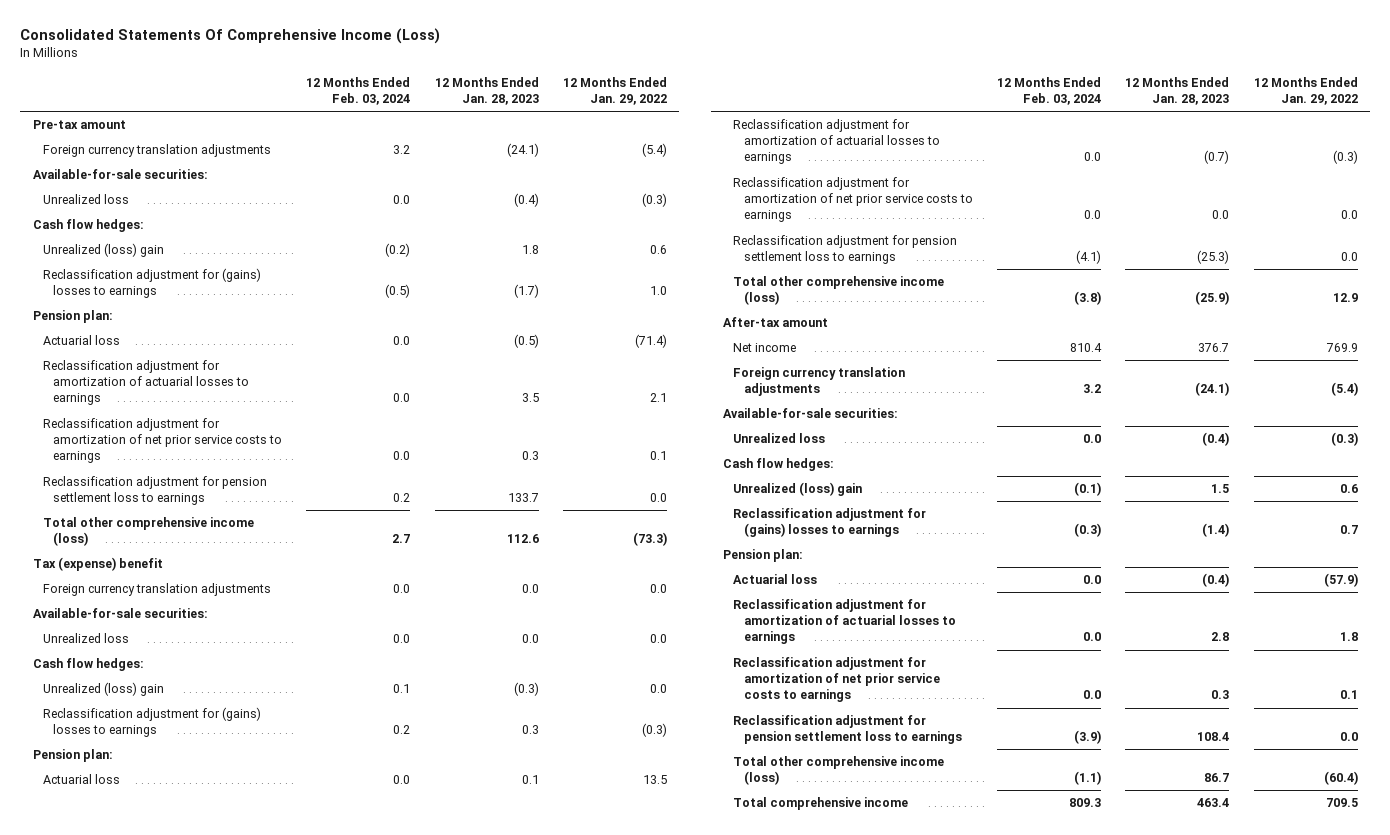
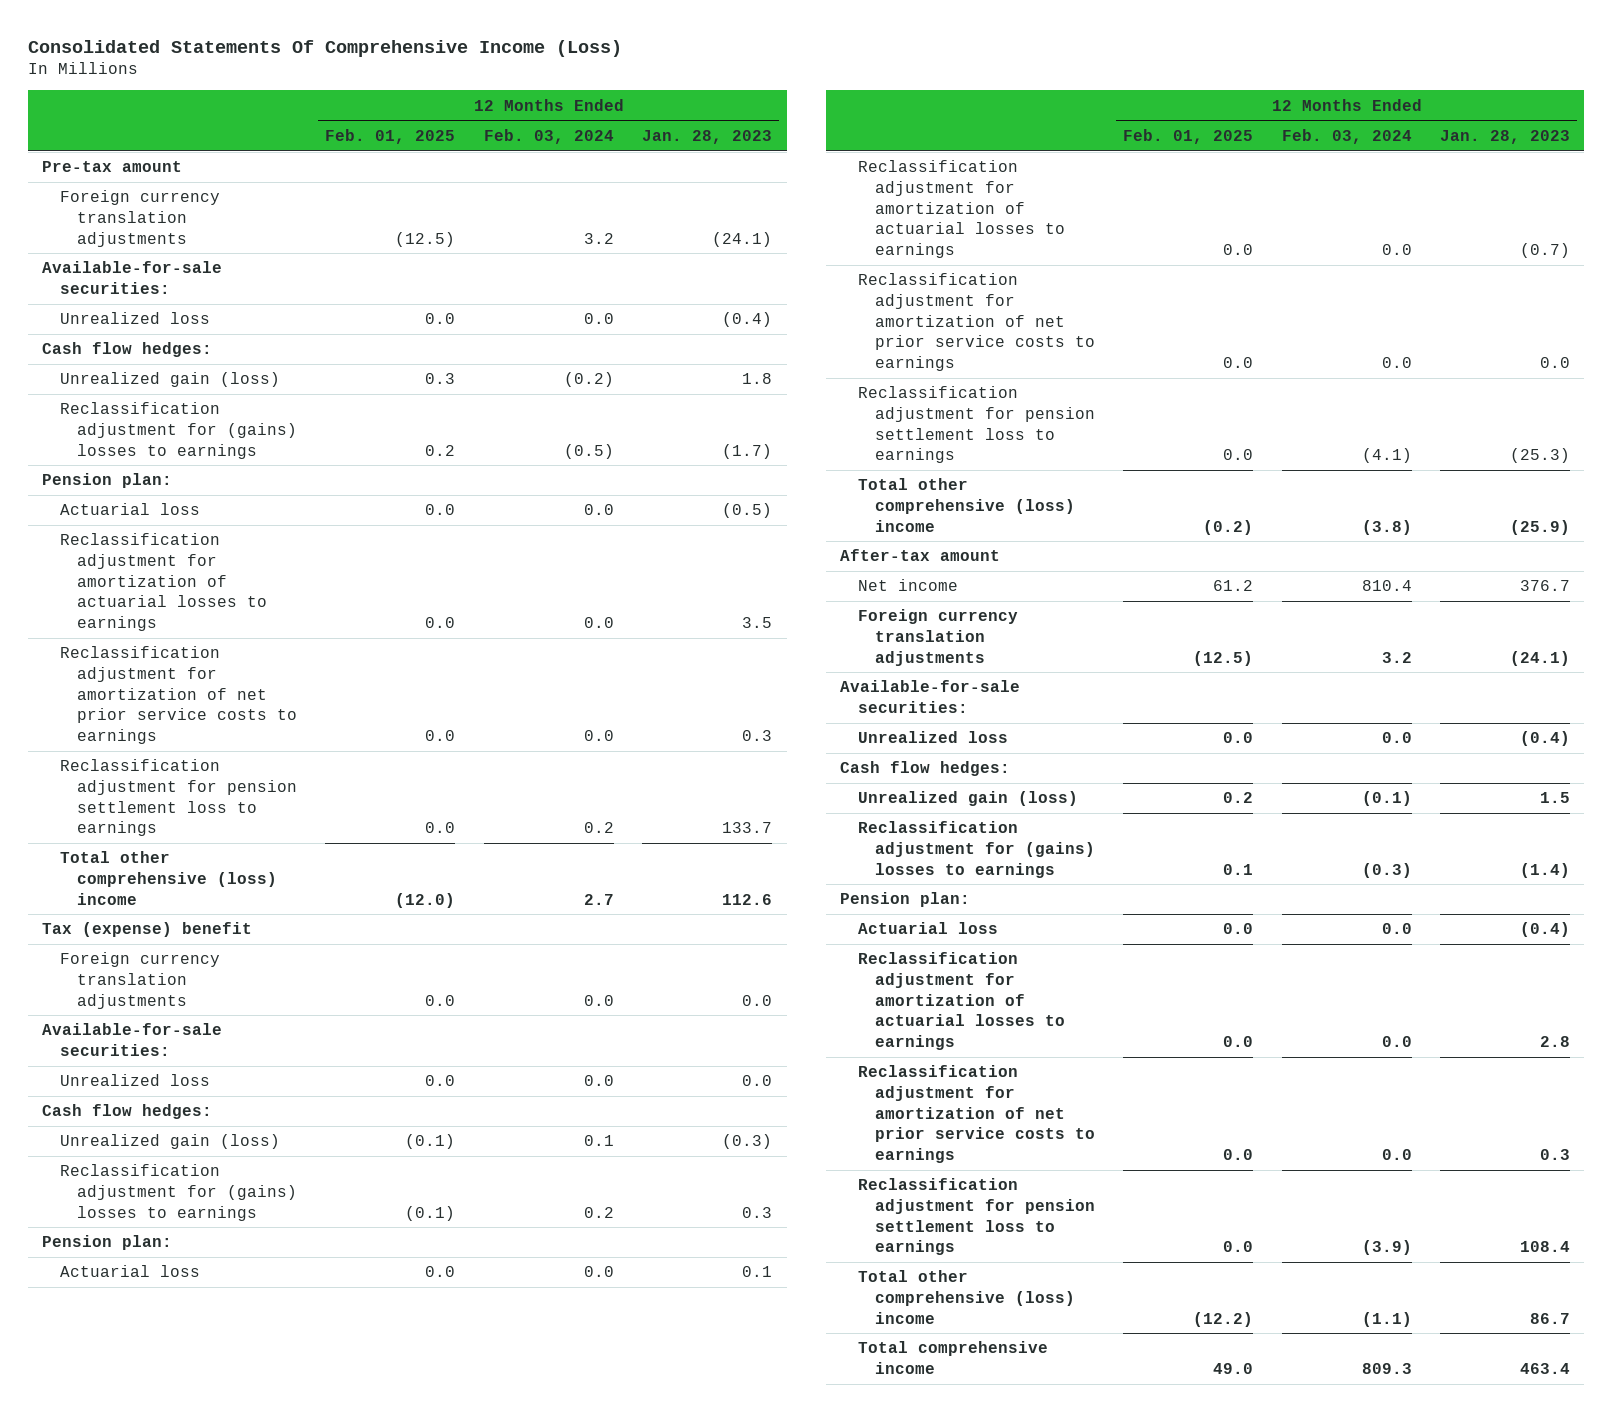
- | 12 Months Ended Feb. 03, 2024 | 12 Months Ended Jan. 28, 2023 | 12 Months Ended Jan. 29, 2022
+ | 12 Months Ended Feb. 01, 2025 | 12 Months Ended Feb. 03, 2024 | 12 Months Ended Jan. 28, 2023
- Unrealized (loss) gain | (0.2) | 1.8 | 0.6
+ Unrealized gain (loss) | 0.3 | (0.2) | 1.8
- Total other comprehensive income (loss) | 2.7 | 112.6 | (73.3)
+ Total other comprehensive (loss) income | (12.0) | 2.7 | 112.6
- Unrealized (loss) gain | 0.1 | (0.3) | 0.0
+ Unrealized gain (loss) | (0.1) | 0.1 | (0.3)
- Total other comprehensive income (loss) | (3.8) | (25.9) | 12.9
+ Total other comprehensive (loss) income | (0.2) | (3.8) | (25.9)
- Unrealized (loss) gain | (0.1) | 1.5 | 0.6
+ Unrealized gain (loss) | 0.2 | (0.1) | 1.5
- Total other comprehensive income (loss) | (1.1) | 86.7 | (60.4)
+ Total other comprehensive (loss) income | (12.2) | (1.1) | 86.7

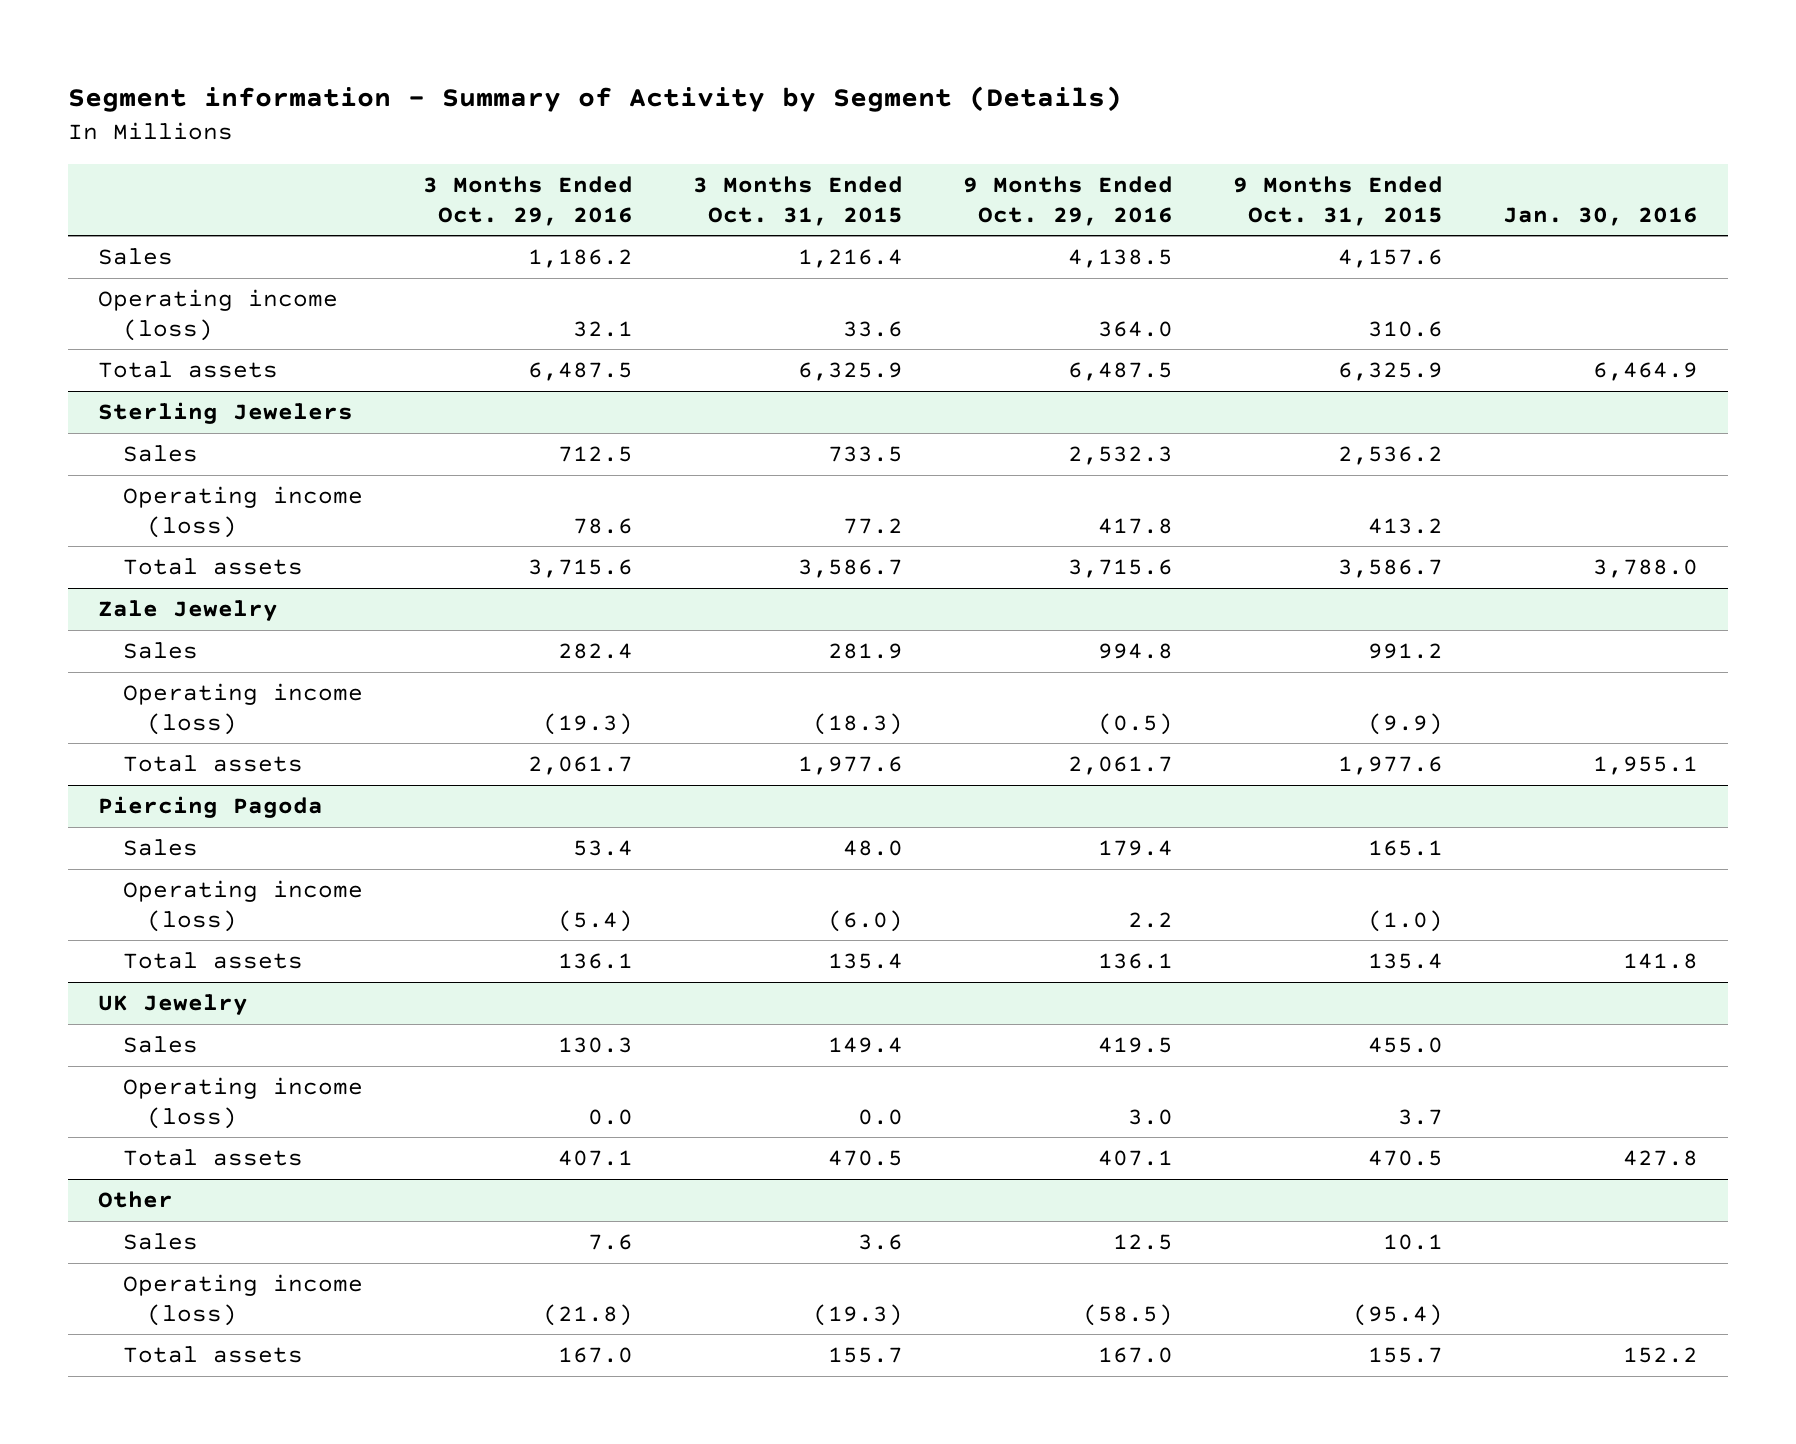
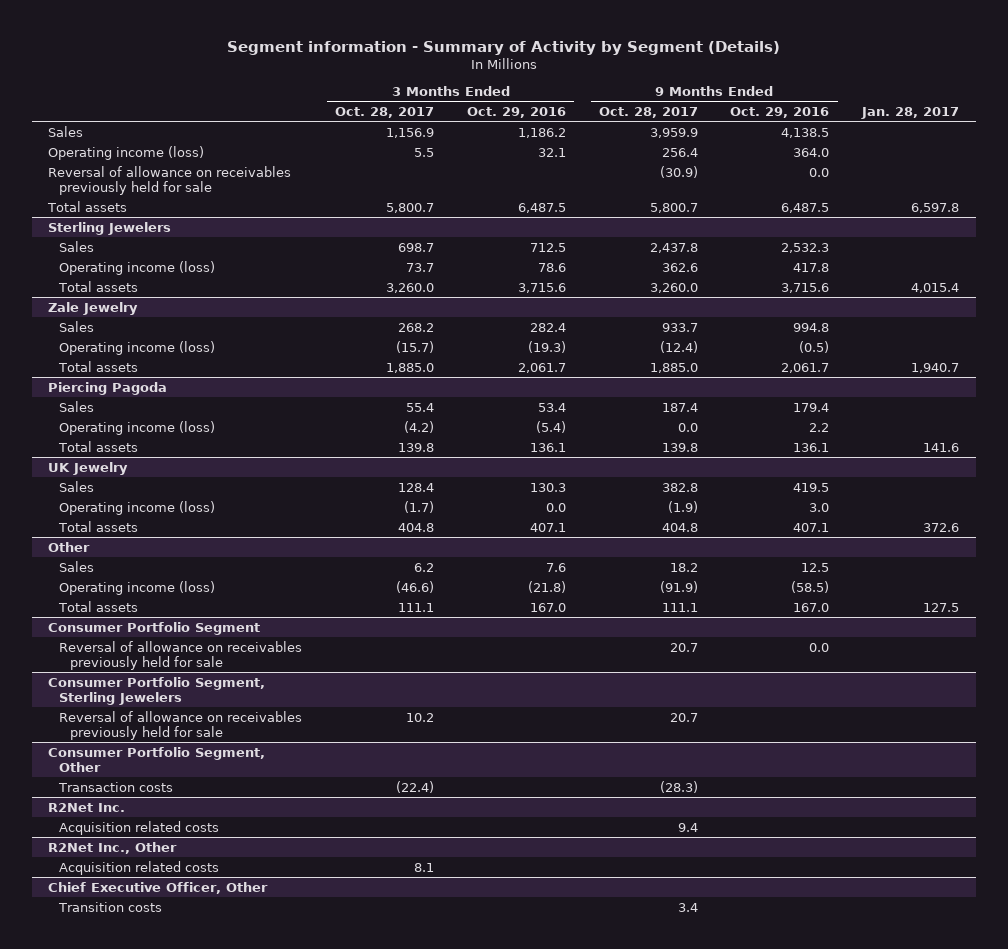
- | 3 Months Ended Oct. 29, 2016 | 3 Months Ended Oct. 31, 2015 | 9 Months Ended Oct. 29, 2016 | 9 Months Ended Oct. 31, 2015 | Jan. 30, 2016
+ | 3 Months Ended Oct. 28, 2017 | 3 Months Ended Oct. 29, 2016 | 9 Months Ended Oct. 28, 2017 | 9 Months Ended Oct. 29, 2016 | Jan. 28, 2017
+ Reversal of allowance on receivables previously held for sale | | | (30.9) | 0.0 |
+ Consumer Portfolio Segment
+ Reversal of allowance on receivables previously held for sale | | | 20.7 | 0.0 |
+ Consumer Portfolio Segment, Sterling Jewelers
+ Reversal of allowance on receivables previously held for sale | 10.2 | | 20.7 | |
+ Consumer Portfolio Segment, Other
+ Transaction costs | (22.4) | | (28.3) | |
+ R2Net Inc.
+ Acquisition related costs | | | 9.4 | |
+ R2Net Inc., Other
+ Acquisition related costs | 8.1 | | | |
+ Chief Executive Officer, Other
+ Transition costs | | | 3.4 | |

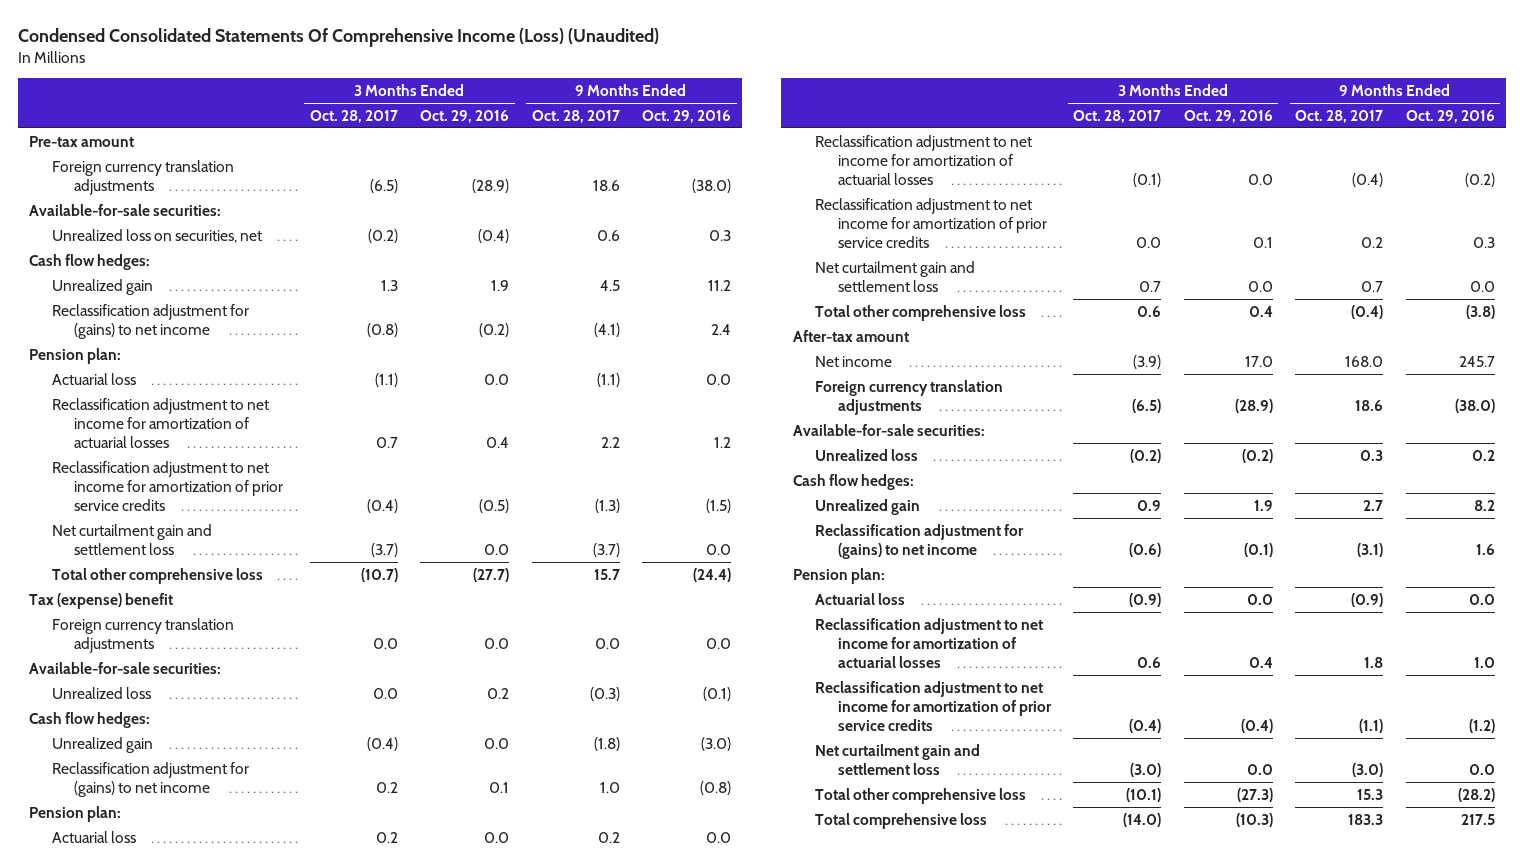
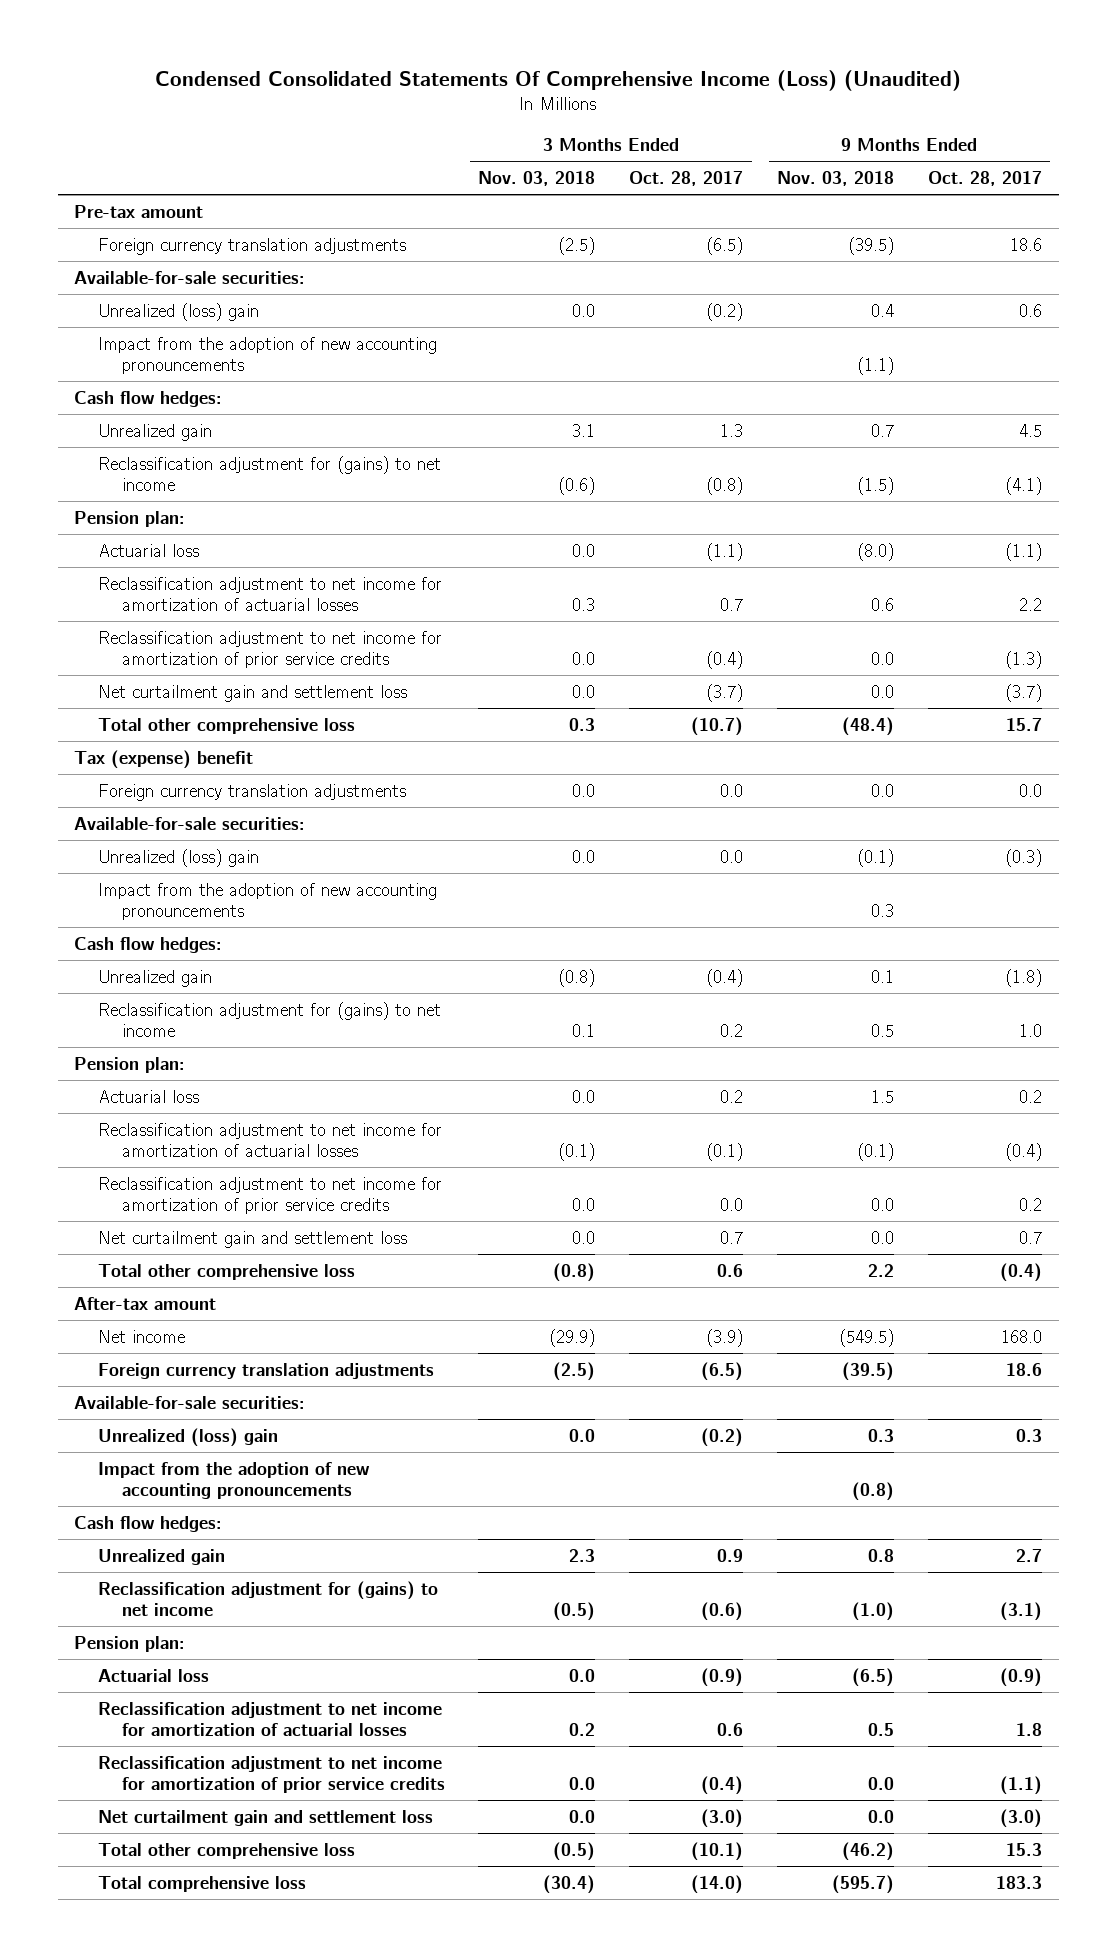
- | 3 Months Ended Oct. 28, 2017 | 3 Months Ended Oct. 29, 2016 | 9 Months Ended Oct. 28, 2017 | 9 Months Ended Oct. 29, 2016
+ | 3 Months Ended Nov. 03, 2018 | 3 Months Ended Oct. 28, 2017 | 9 Months Ended Nov. 03, 2018 | 9 Months Ended Oct. 28, 2017
- Unrealized loss on securities, net | (0.2) | (0.4) | 0.6 | 0.3
+ Unrealized (loss) gain | 0.0 | (0.2) | 0.4 | 0.6
+ Impact from the adoption of new accounting pronouncements | | | (1.1) |
- Unrealized loss | 0.0 | 0.2 | (0.3) | (0.1)
+ Unrealized (loss) gain | 0.0 | 0.0 | (0.1) | (0.3)
+ Impact from the adoption of new accounting pronouncements | | | 0.3 |
- Unrealized loss | (0.2) | (0.2) | 0.3 | 0.2
+ Unrealized (loss) gain | 0.0 | (0.2) | 0.3 | 0.3
+ Impact from the adoption of new accounting pronouncements | | | (0.8) |

